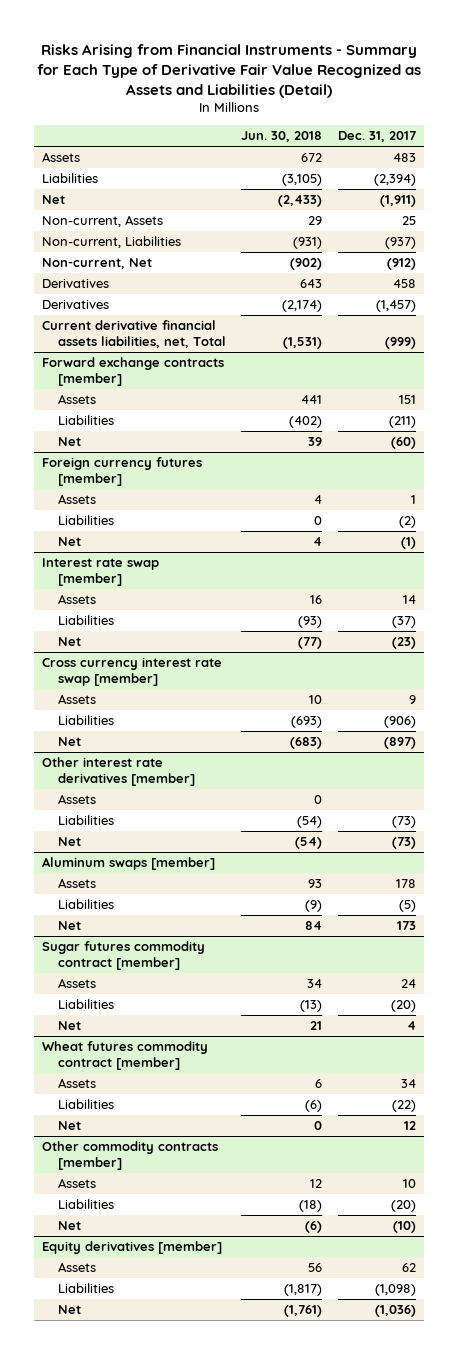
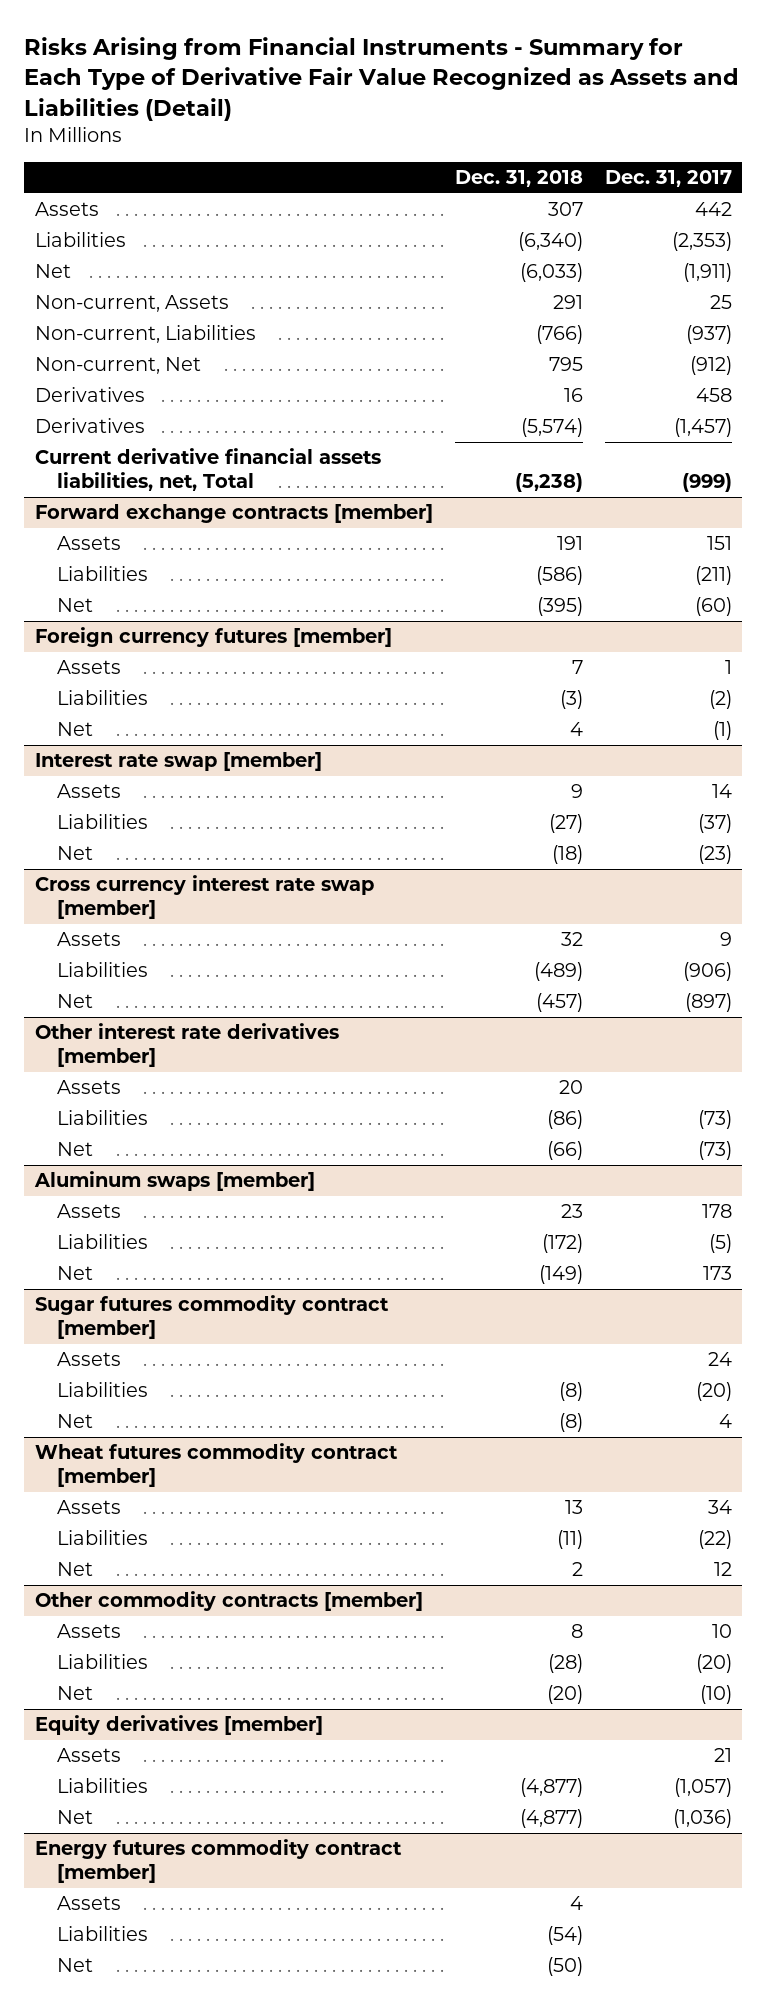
- | Jun. 30, 2018 | Dec. 31, 2017
+ | Dec. 31, 2018 | Dec. 31, 2017
- Assets | 672 | 483
- Liabilities | (3,105) | (2,394)
+ Assets | 307 | 442
+ Liabilities | (6,340) | (2,353)
@ Equity derivatives [member]
- Assets | 56 | 62
- Liabilities | (1,817) | (1,098)
+ Assets | | 21
+ Liabilities | (4,877) | (1,057)
+ Energy futures commodity contract [member]
+ Assets | 4 |
+ Liabilities | (54) |
+ Net | (50) |

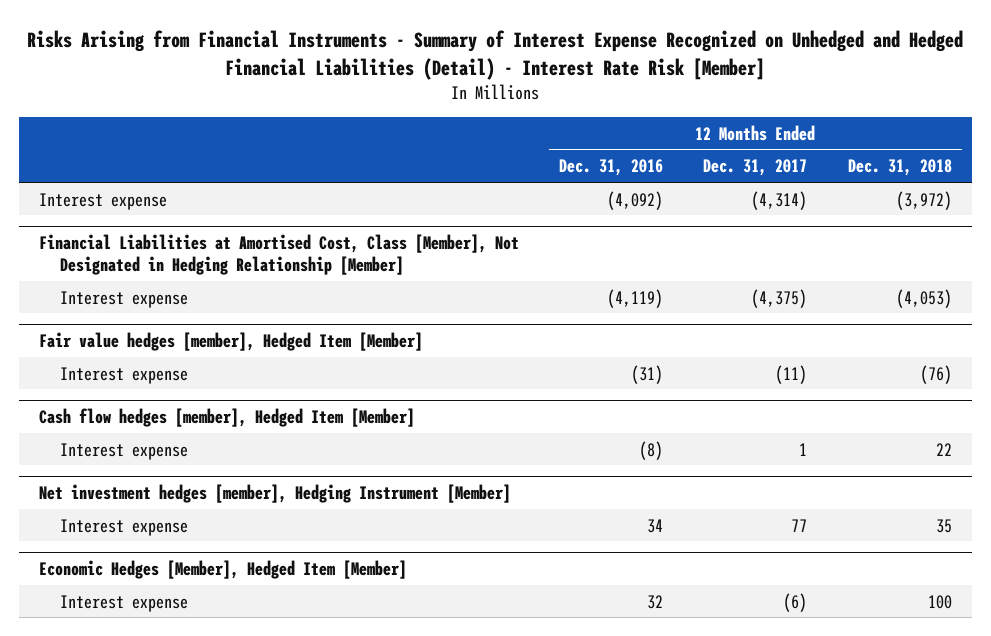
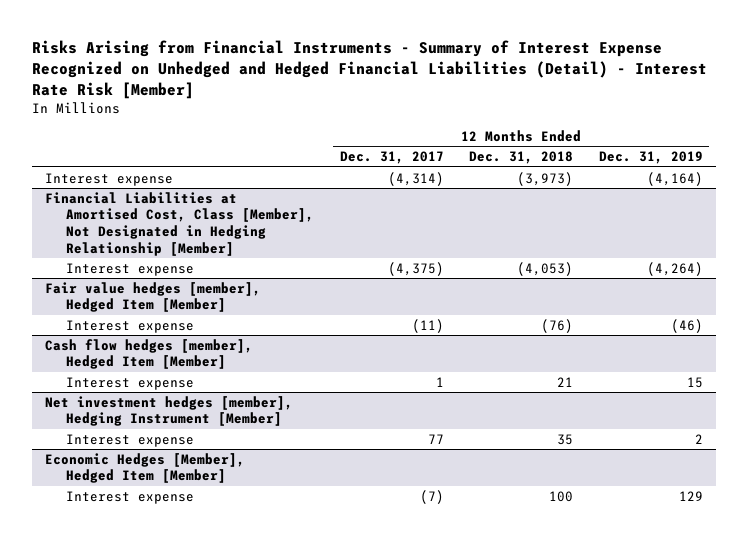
- | 12 Months Ended Dec. 31, 2016 | 12 Months Ended Dec. 31, 2017 | 12 Months Ended Dec. 31, 2018
+ | 12 Months Ended Dec. 31, 2017 | 12 Months Ended Dec. 31, 2018 | 12 Months Ended Dec. 31, 2019
- Interest expense | (4,092) | (4,314) | (3,972)
+ Interest expense | (4,314) | (3,973) | (4,164)
@ Cash flow hedges [member], Hedged Item [Member]
- Interest expense | (8) | 1 | 22
+ Interest expense | 1 | 21 | 15
@ Economic Hedges [Member], Hedged Item [Member]
- Interest expense | 32 | (6) | 100
+ Interest expense | (7) | 100 | 129

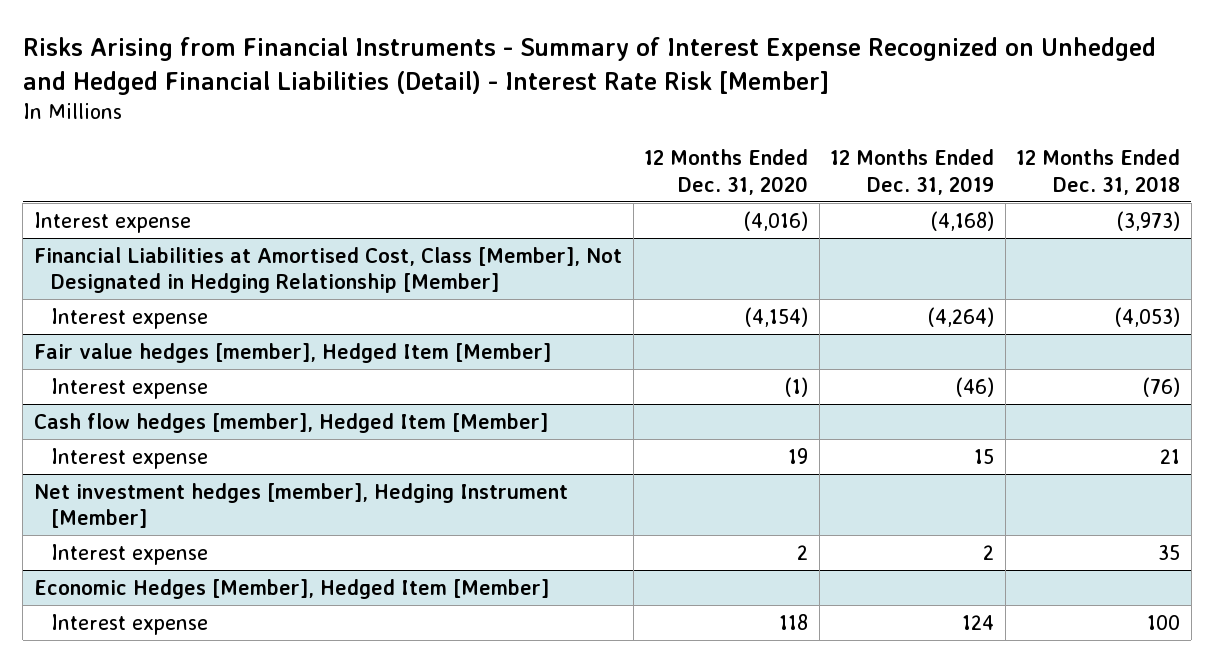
- | 12 Months Ended Dec. 31, 2017 | 12 Months Ended Dec. 31, 2018 | 12 Months Ended Dec. 31, 2019
+ | 12 Months Ended Dec. 31, 2020 | 12 Months Ended Dec. 31, 2019 | 12 Months Ended Dec. 31, 2018
- Interest expense | (4,314) | (3,973) | (4,164)
+ Interest expense | (4,016) | (4,168) | (3,973)
@ Economic Hedges [Member], Hedged Item [Member]
- Interest expense | (7) | 100 | 129
+ Interest expense | 118 | 124 | 100

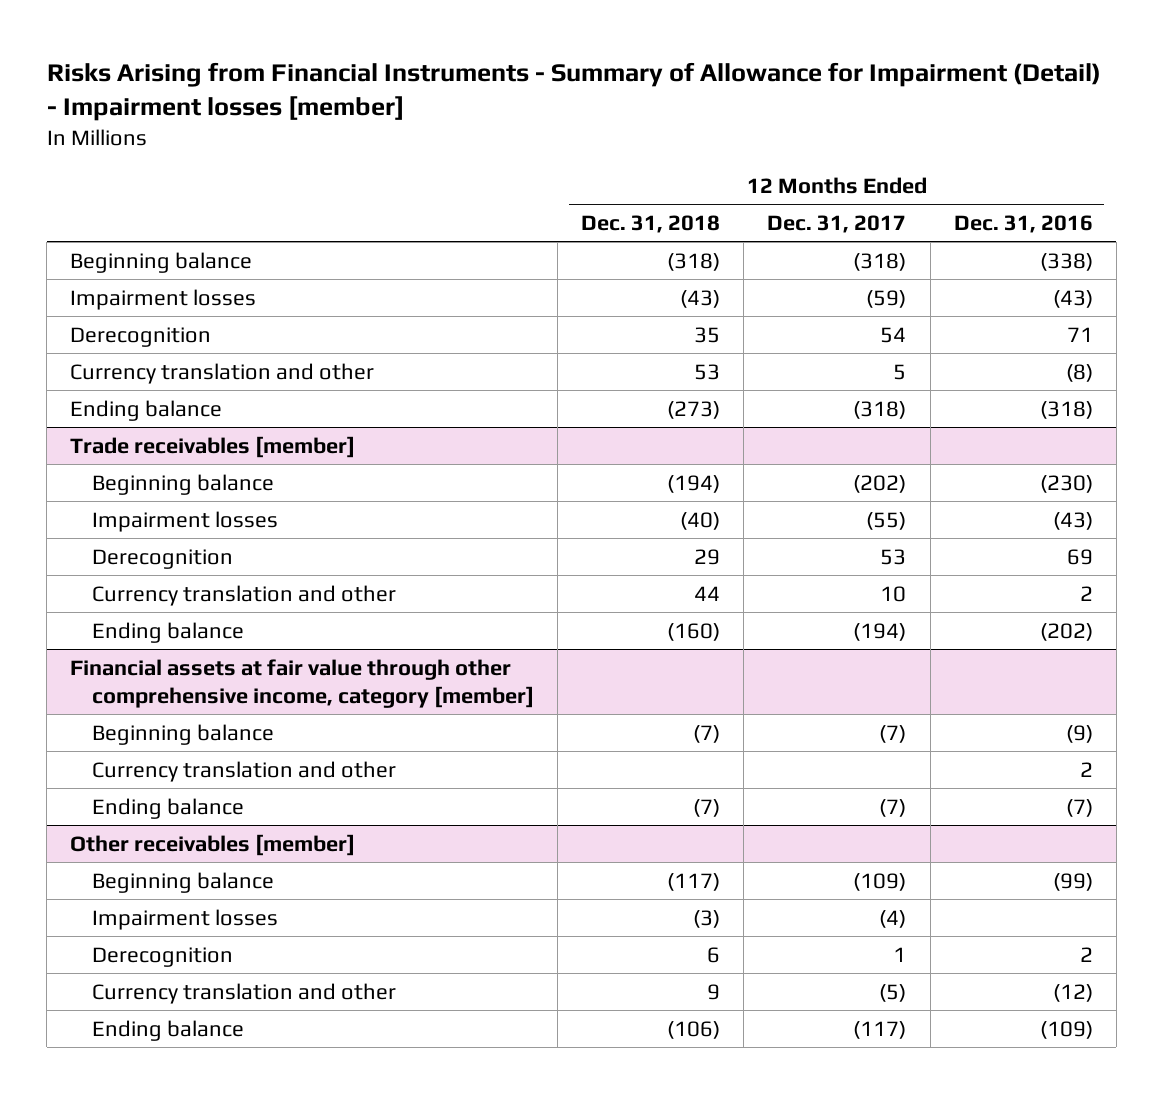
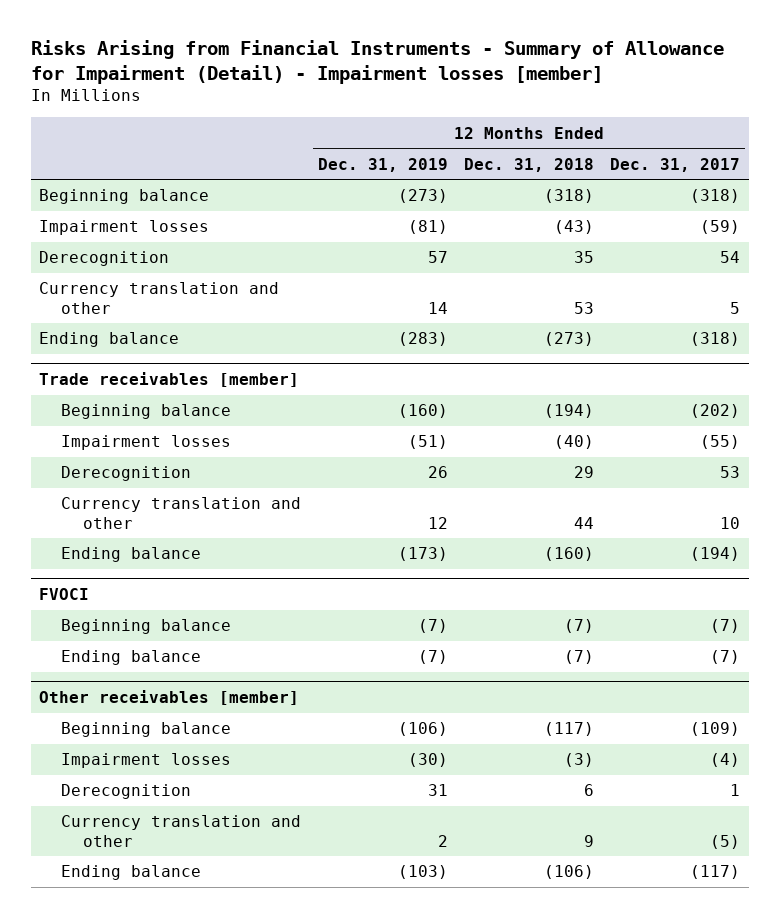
- | 12 Months Ended Dec. 31, 2018 | 12 Months Ended Dec. 31, 2017 | 12 Months Ended Dec. 31, 2016
+ | 12 Months Ended Dec. 31, 2019 | 12 Months Ended Dec. 31, 2018 | 12 Months Ended Dec. 31, 2017
- Financial assets at fair value through other comprehensive income, category [member]
+ FVOCI
- Currency translation and other | | | 2

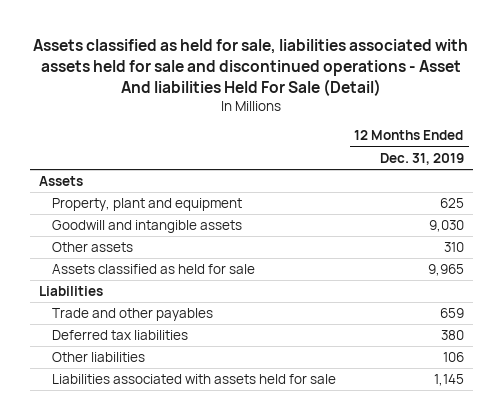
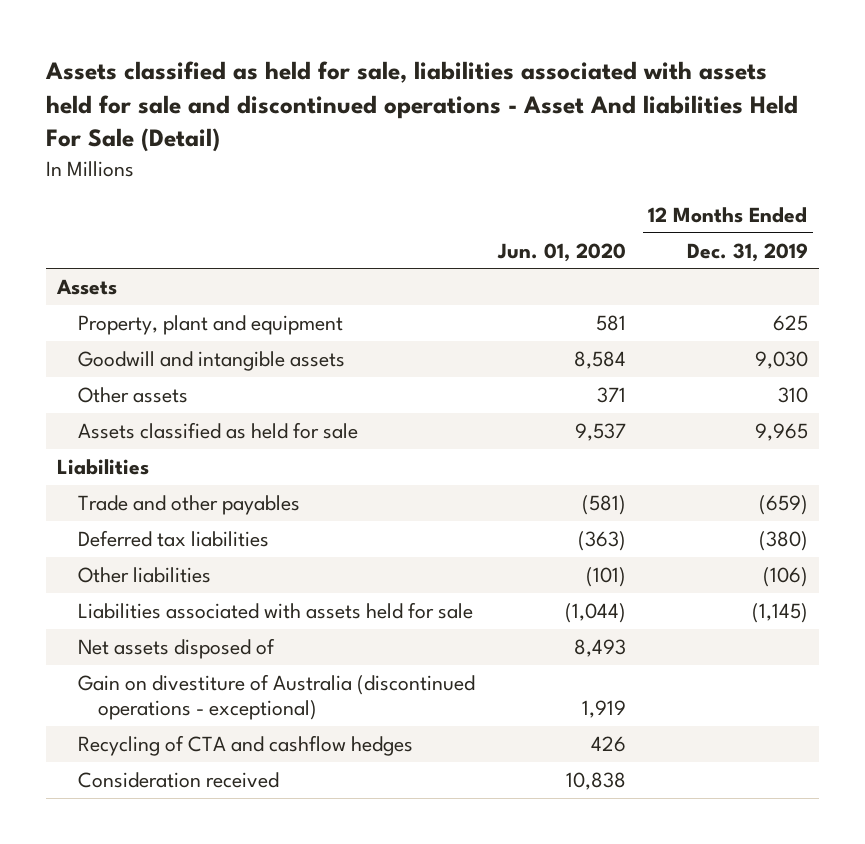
- | 12 Months Ended Dec. 31, 2019
+ | Jun. 01, 2020 | 12 Months Ended Dec. 31, 2019
- Trade and other payables | 659
- Deferred tax liabilities | 380
- Other liabilities | 106
- Liabilities associated with assets held for sale | 1,145
+ Trade and other payables | (581) | (659)
+ Deferred tax liabilities | (363) | (380)
+ Other liabilities | (101) | (106)
+ Liabilities associated with assets held for sale | (1,044) | (1,145)
+ Net assets disposed of | 8,493 |
+ Gain on divestiture of Australia (discontinued operations - exceptional) | 1,919 |
+ Recycling of CTA and cashflow hedges | 426 |
+ Consideration received | 10,838 |

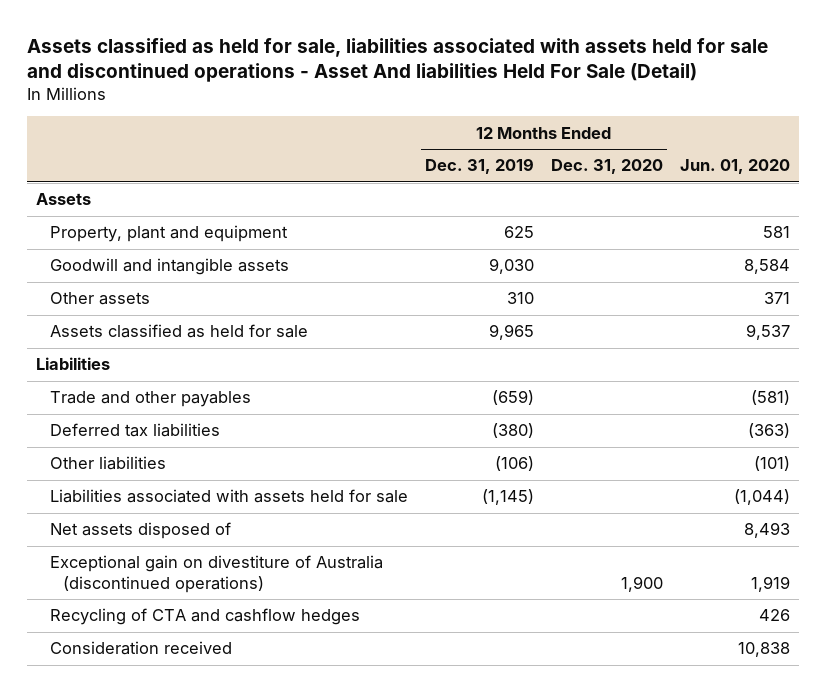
- | Jun. 01, 2020 | 12 Months Ended Dec. 31, 2019
+ | 12 Months Ended Dec. 31, 2019 | 12 Months Ended Dec. 31, 2020 | Jun. 01, 2020
- Gain on divestiture of Australia (discontinued operations - exceptional) | 1,919 |
+ Exceptional gain on divestiture of Australia (discontinued operations) | | 1,900 | 1,919

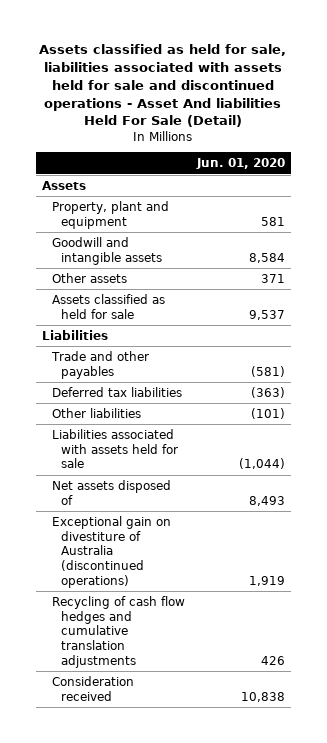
- | 12 Months Ended Dec. 31, 2019 | 12 Months Ended Dec. 31, 2020 | Jun. 01, 2020
+ | Jun. 01, 2020
- Recycling of CTA and cashflow hedges | | | 426
+ Recycling of cash flow hedges and cumulative translation adjustments | 426

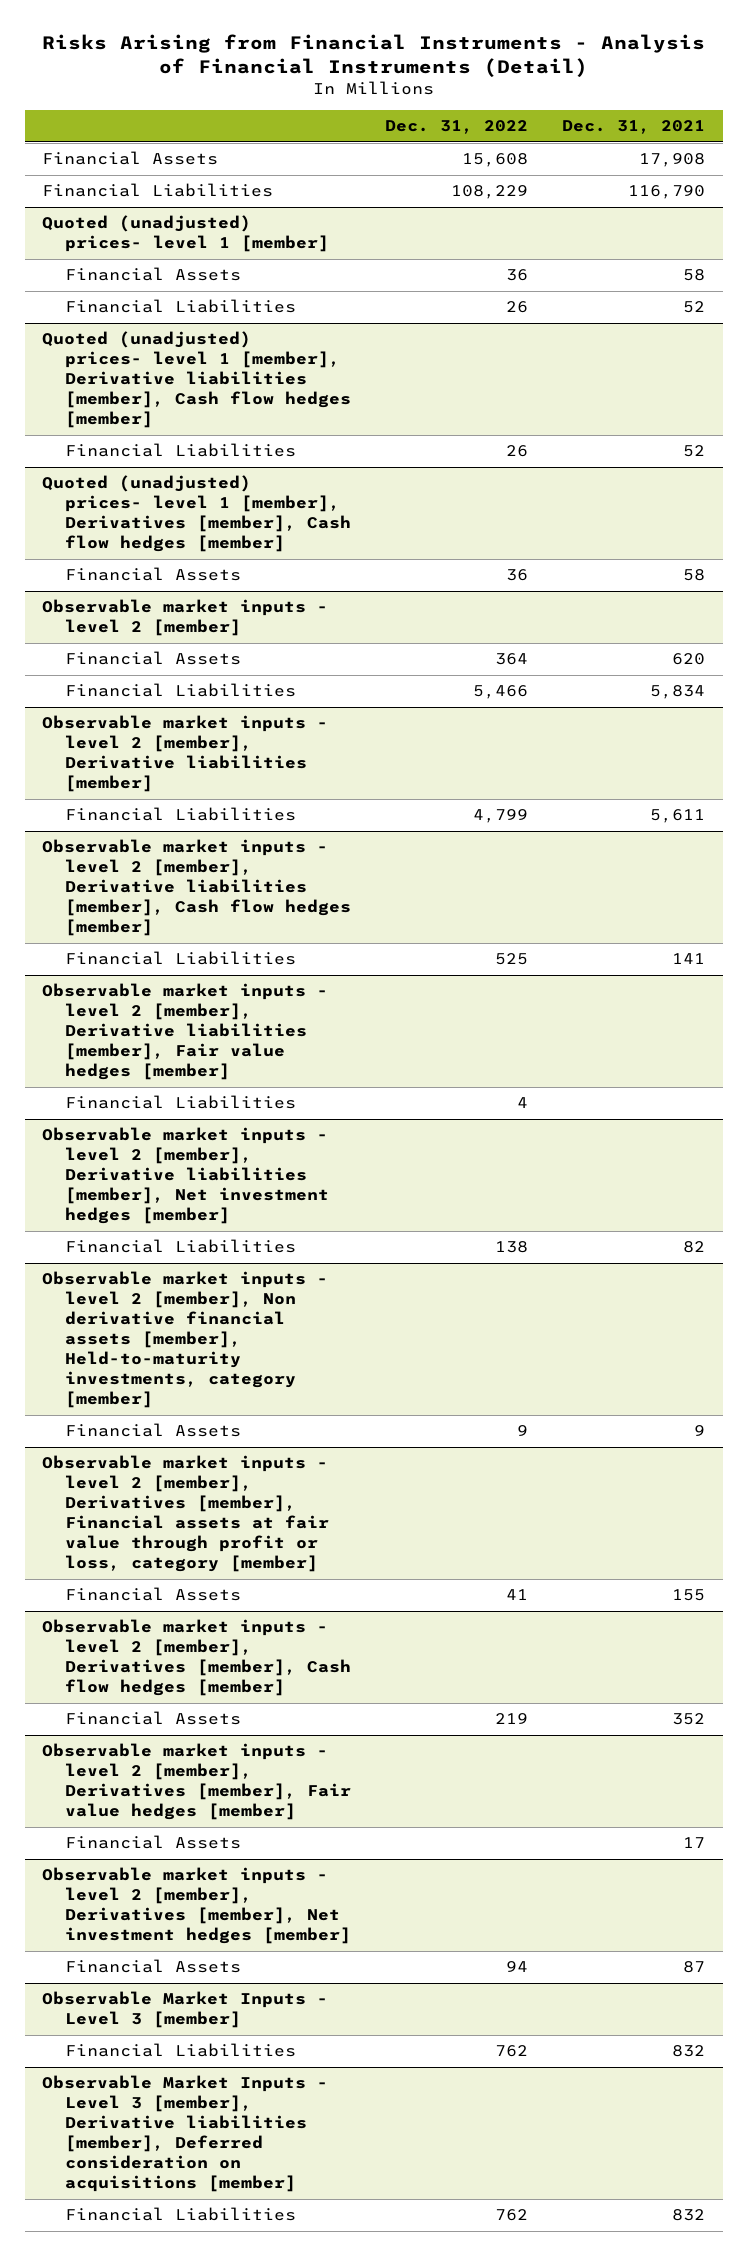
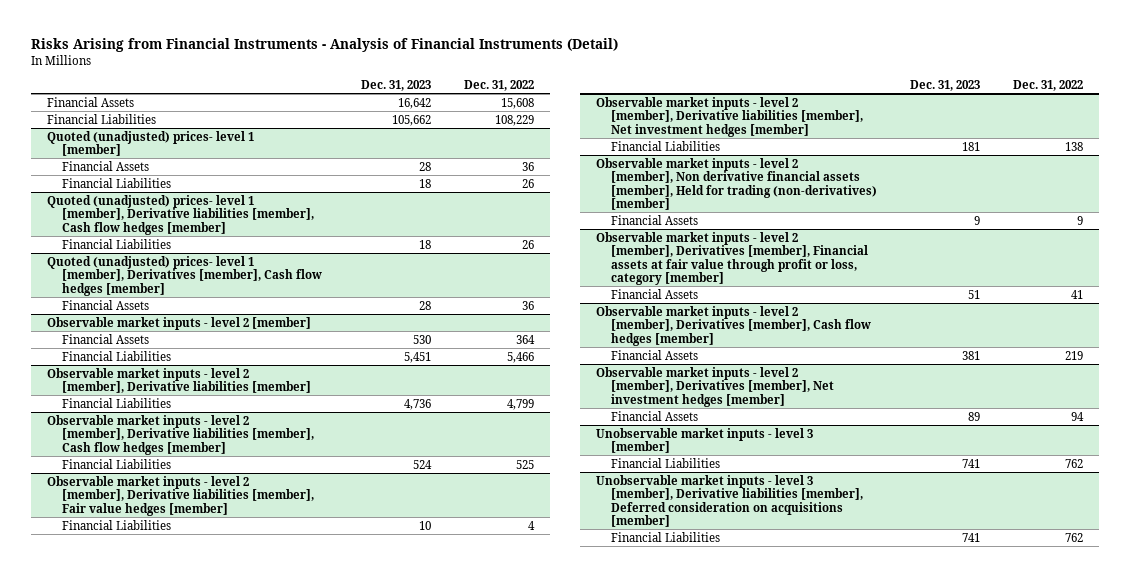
- | Dec. 31, 2022 | Dec. 31, 2021
+ | Dec. 31, 2023 | Dec. 31, 2022
- Observable market inputs - level 2 [member], Non derivative financial assets [member], Held-to-maturity investments, category [member]
+ Observable market inputs - level 2 [member], Non derivative financial assets [member], Held for trading (non-derivatives) [member]
- Observable market inputs - level 2 [member], Derivatives [member], Fair value hedges [member]
- Financial Assets | | 17
- Observable Market Inputs - Level 3 [member]
+ Unobservable market inputs - level 3 [member]
- Observable Market Inputs - Level 3 [member], Derivative liabilities [member], Deferred consideration on acquisitions [member]
+ Unobservable market inputs - level 3 [member], Derivative liabilities [member], Deferred consideration on acquisitions [member]

